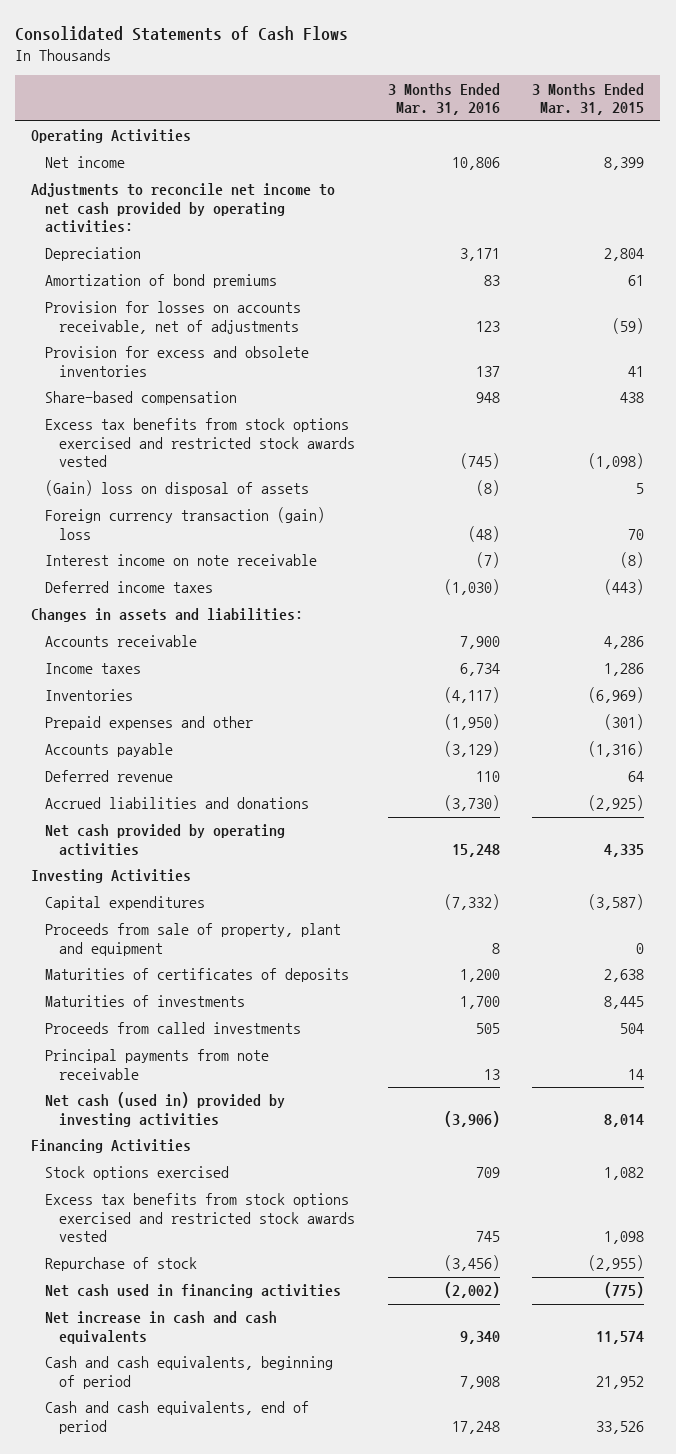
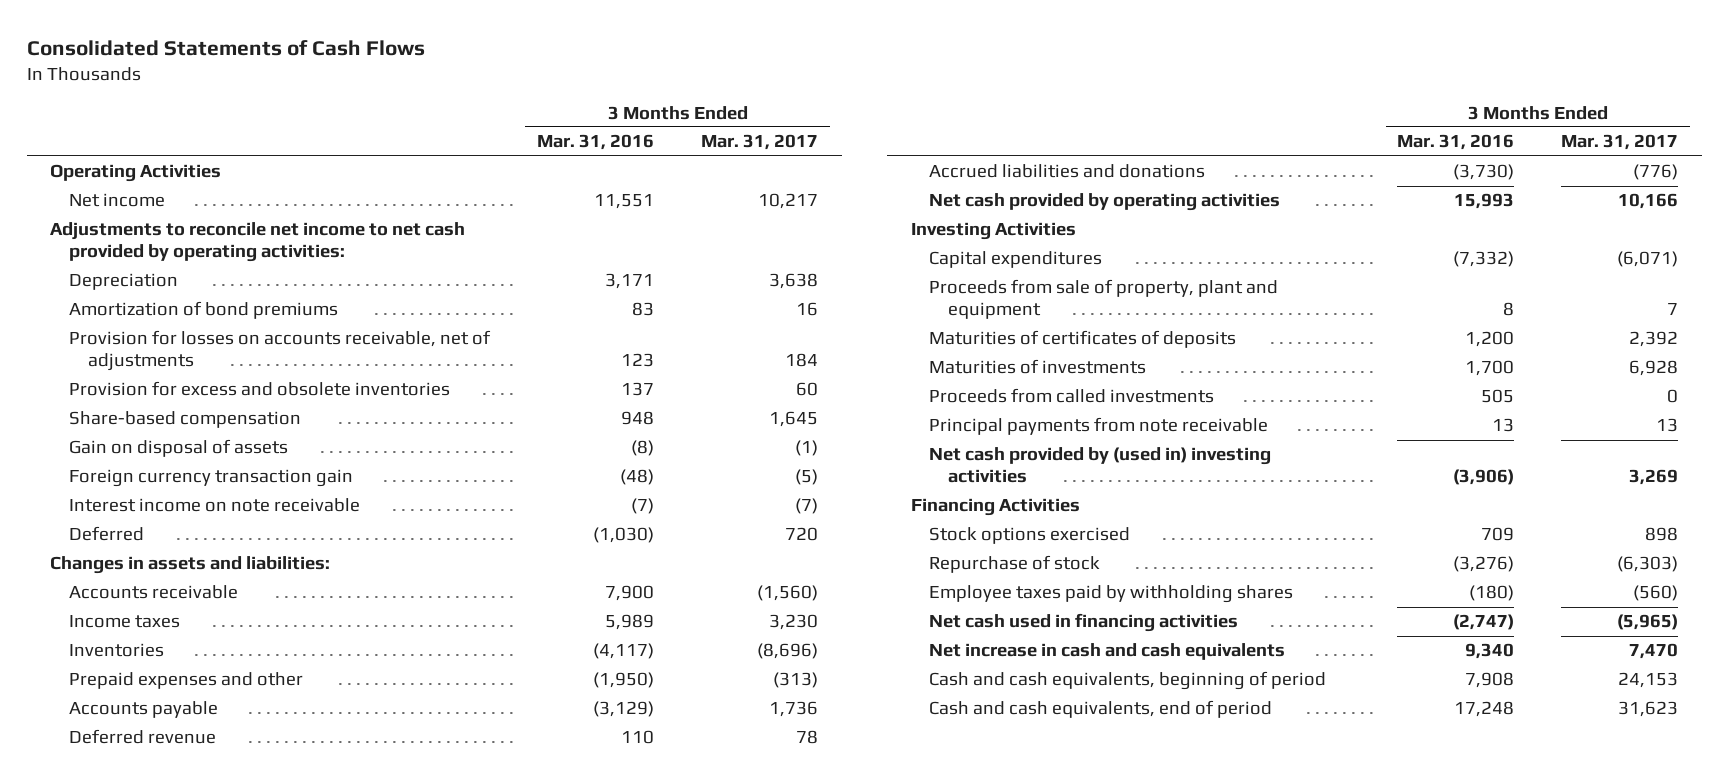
- | 3 Months Ended Mar. 31, 2016 | 3 Months Ended Mar. 31, 2015
+ | 3 Months Ended Mar. 31, 2016 | 3 Months Ended Mar. 31, 2017
- Net income | 10,806 | 8,399
+ Net income | 11,551 | 10,217
- Excess tax benefits from stock options exercised and restricted stock awards vested | (745) | (1,098)
- (Gain) loss on disposal of assets | (8) | 5
- Foreign currency transaction (gain) loss | (48) | 70
+ Gain on disposal of assets | (8) | (1)
+ Foreign currency transaction gain | (48) | (5)
- Deferred income taxes | (1,030) | (443)
+ Deferred | (1,030) | 720
- Income taxes | 6,734 | 1,286
+ Income taxes | 5,989 | 3,230
- Net cash provided by operating activities | 15,248 | 4,335
+ Net cash provided by operating activities | 15,993 | 10,166
- Net cash (used in) provided by investing activities | (3,906) | 8,014
+ Net cash provided by (used in) investing activities | (3,906) | 3,269
- Excess tax benefits from stock options exercised and restricted stock awards vested | 745 | 1,098
- Repurchase of stock | (3,456) | (2,955)
- Net cash used in financing activities | (2,002) | (775)
+ Repurchase of stock | (3,276) | (6,303)
+ Employee taxes paid by withholding shares | (180) | (560)
+ Net cash used in financing activities | (2,747) | (5,965)

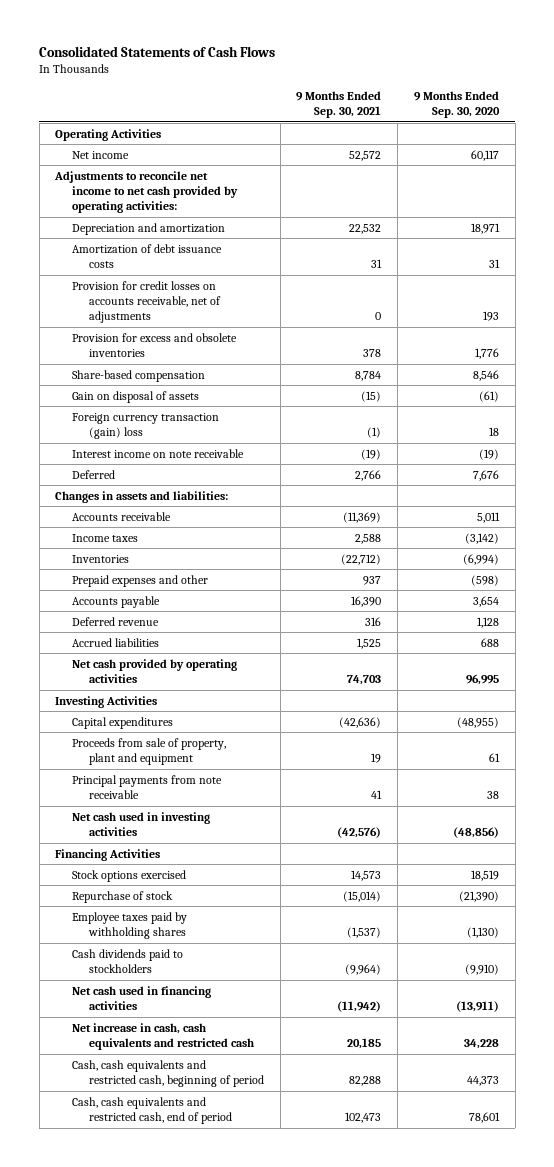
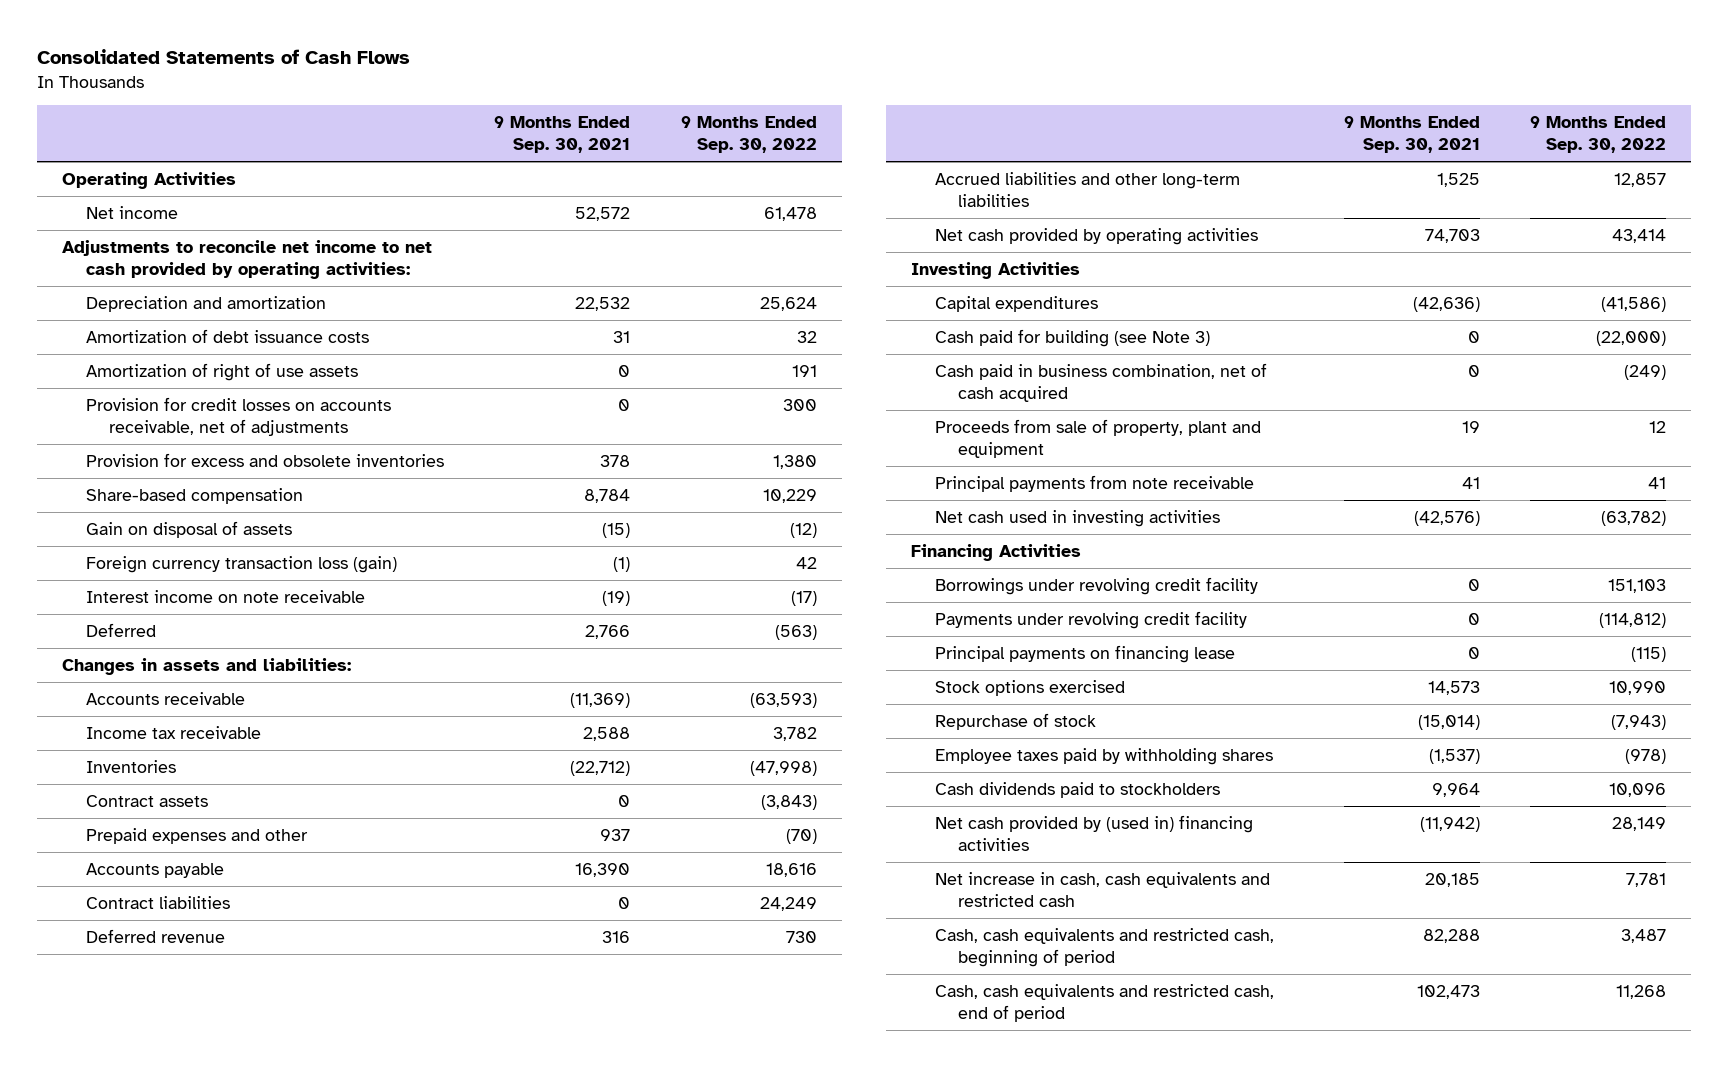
- | 9 Months Ended Sep. 30, 2021 | 9 Months Ended Sep. 30, 2020
+ | 9 Months Ended Sep. 30, 2021 | 9 Months Ended Sep. 30, 2022
+ Amortization of right of use assets | 0 | 191
- Foreign currency transaction (gain) loss | (1) | 18
+ Foreign currency transaction loss (gain) | (1) | 42
- Income taxes | 2,588 | (3,142)
+ Income tax receivable | 2,588 | 3,782
+ Contract assets | 0 | (3,843)
+ Contract liabilities | 0 | 24,249
- Accrued liabilities | 1,525 | 688
+ Accrued liabilities and other long-term liabilities | 1,525 | 12,857
+ Cash paid for building (see Note 3) | 0 | (22,000)
+ Cash paid in business combination, net of cash acquired | 0 | (249)
+ Borrowings under revolving credit facility | 0 | 151,103
+ Payments under revolving credit facility | 0 | (114,812)
+ Principal payments on financing lease | 0 | (115)
- Cash dividends paid to stockholders | (9,964) | (9,910)
- Net cash used in financing activities | (11,942) | (13,911)
+ Cash dividends paid to stockholders | 9,964 | 10,096
+ Net cash provided by (used in) financing activities | (11,942) | 28,149

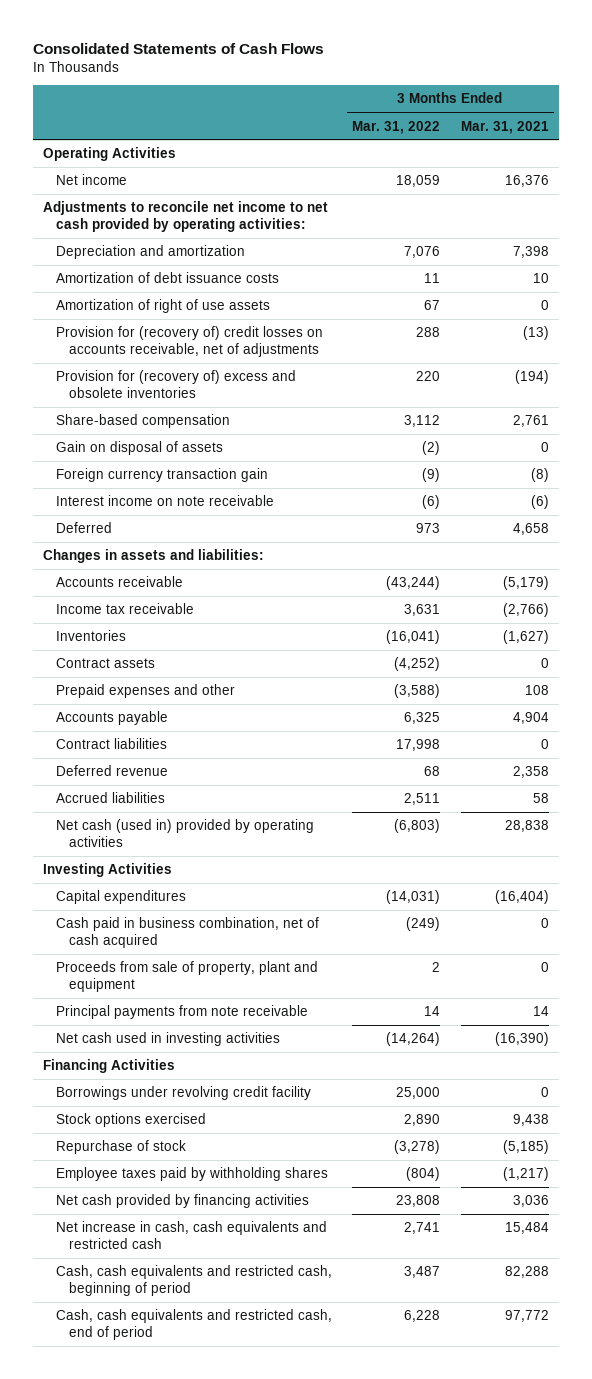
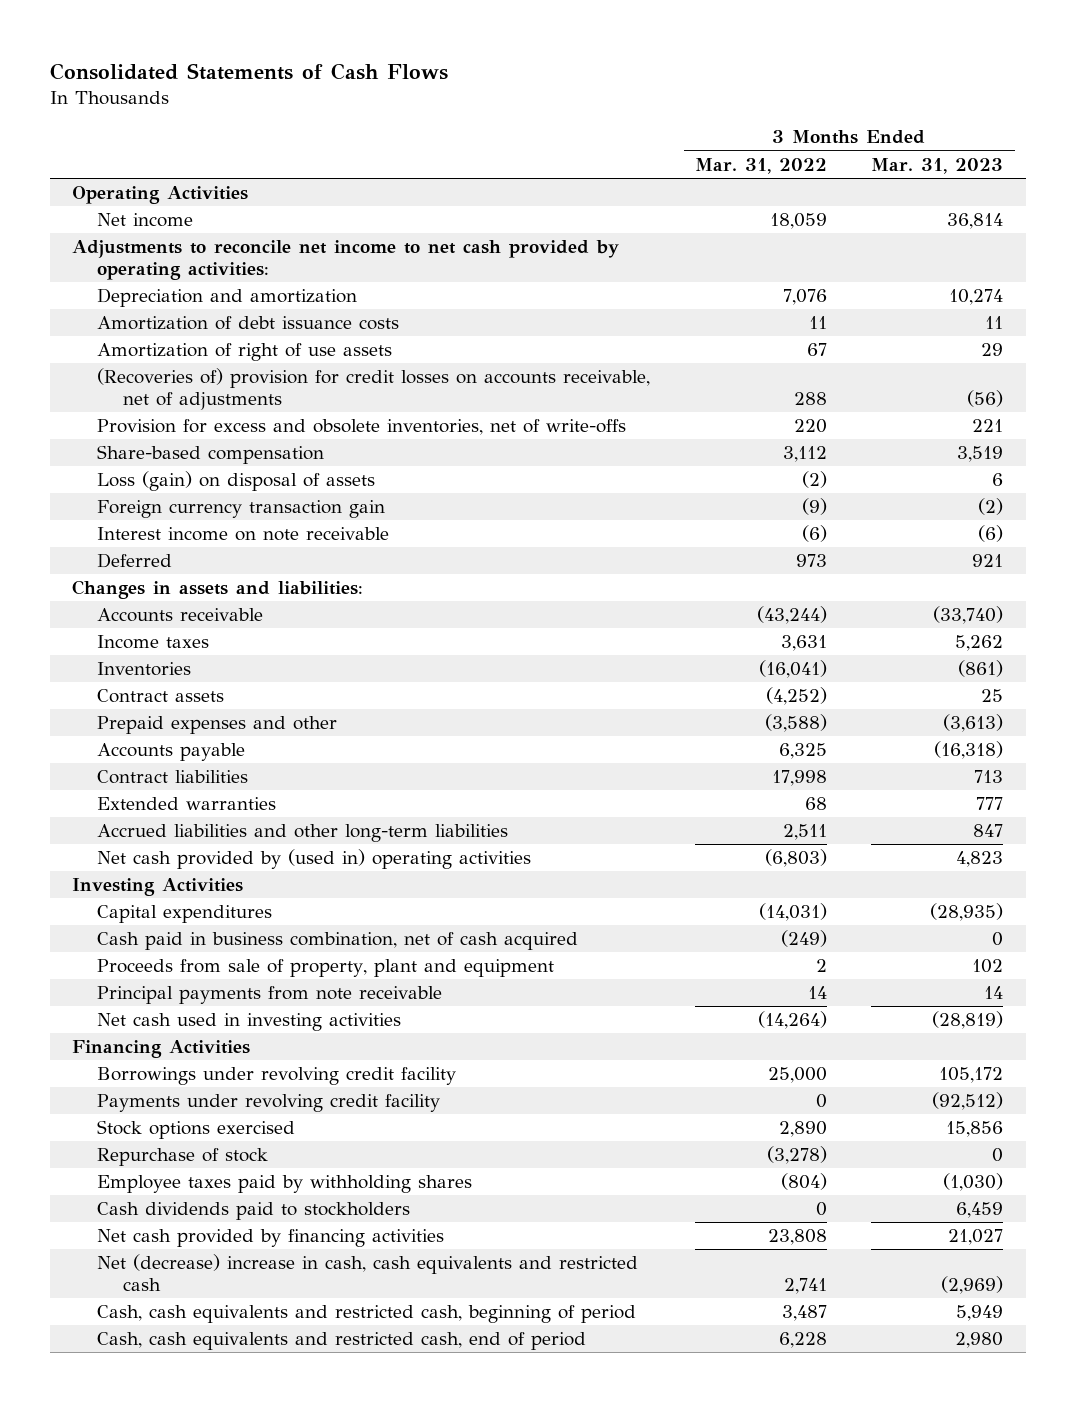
- | 3 Months Ended Mar. 31, 2022 | 3 Months Ended Mar. 31, 2021
+ | 3 Months Ended Mar. 31, 2022 | 3 Months Ended Mar. 31, 2023
- Provision for (recovery of) credit losses on accounts receivable, net of adjustments | 288 | (13)
- Provision for (recovery of) excess and obsolete inventories | 220 | (194)
+ (Recoveries of) provision for credit losses on accounts receivable, net of adjustments | 288 | (56)
+ Provision for excess and obsolete inventories, net of write-offs | 220 | 221
- Gain on disposal of assets | (2) | 0
+ Loss (gain) on disposal of assets | (2) | 6
- Income tax receivable | 3,631 | (2,766)
+ Income taxes | 3,631 | 5,262
- Deferred revenue | 68 | 2,358
- Accrued liabilities | 2,511 | 58
- Net cash (used in) provided by operating activities | (6,803) | 28,838
+ Extended warranties | 68 | 777
+ Accrued liabilities and other long-term liabilities | 2,511 | 847
+ Net cash provided by (used in) operating activities | (6,803) | 4,823
+ Payments under revolving credit facility | 0 | (92,512)
+ Cash dividends paid to stockholders | 0 | 6,459
- Net increase in cash, cash equivalents and restricted cash | 2,741 | 15,484
+ Net (decrease) increase in cash, cash equivalents and restricted cash | 2,741 | (2,969)

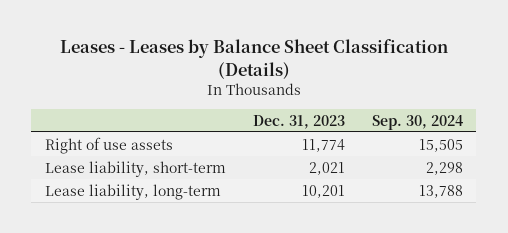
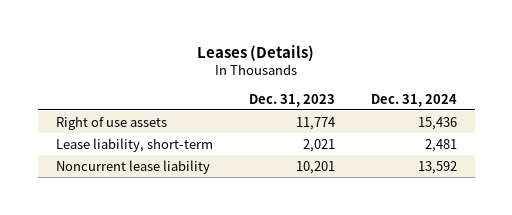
- Leases - Leases by Balance Sheet Classification (Details)
+ Leases (Details)
- | Dec. 31, 2023 | Sep. 30, 2024
+ | Dec. 31, 2023 | Dec. 31, 2024
- Lease liability, long-term | 10,201 | 13,788
+ Noncurrent lease liability | 10,201 | 13,592

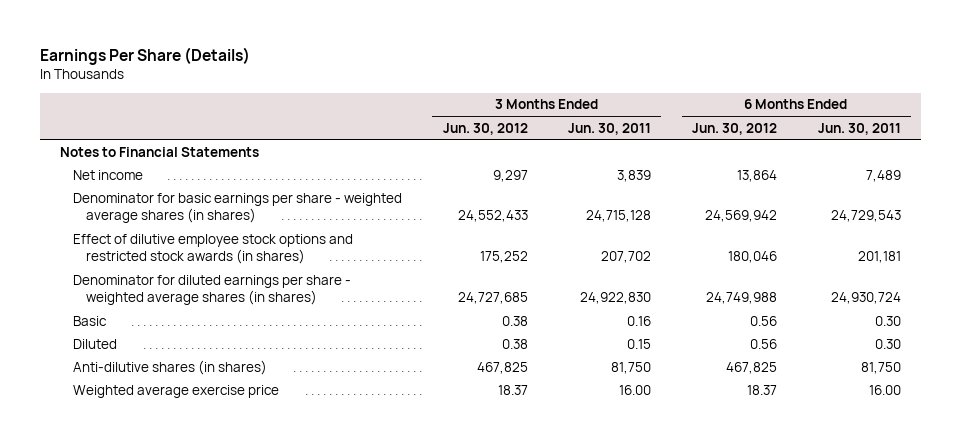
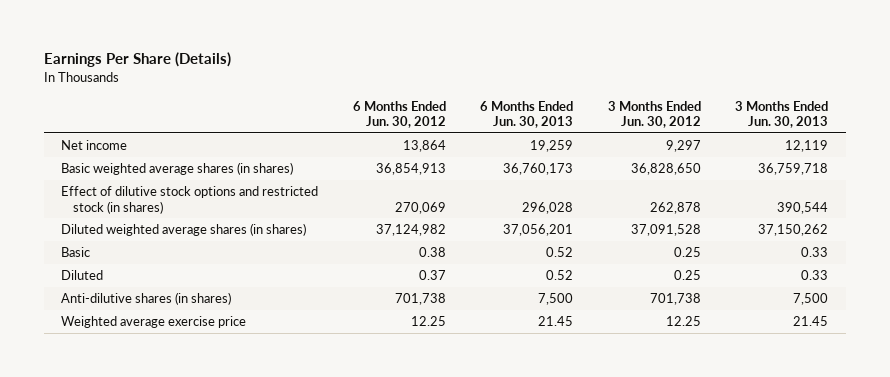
- | 3 Months Ended Jun. 30, 2012 | 3 Months Ended Jun. 30, 2011 | 6 Months Ended Jun. 30, 2012 | 6 Months Ended Jun. 30, 2011
+ | 6 Months Ended Jun. 30, 2012 | 6 Months Ended Jun. 30, 2013 | 3 Months Ended Jun. 30, 2012 | 3 Months Ended Jun. 30, 2013
- Notes to Financial Statements
- Denominator for basic earnings per share - weighted average shares (in shares) | 24,552,433 | 24,715,128 | 24,569,942 | 24,729,543
- Effect of dilutive employee stock options and restricted stock awards (in shares) | 175,252 | 207,702 | 180,046 | 201,181
- Denominator for diluted earnings per share - weighted average shares (in shares) | 24,727,685 | 24,922,830 | 24,749,988 | 24,930,724
- Basic | 0.38 | 0.16 | 0.56 | 0.30
- Diluted | 0.38 | 0.15 | 0.56 | 0.30
- Anti-dilutive shares (in shares) | 467,825 | 81,750 | 467,825 | 81,750
- Weighted average exercise price | 18.37 | 16.00 | 18.37 | 16.00
+ Basic weighted average shares (in shares) | 36,854,913 | 36,760,173 | 36,828,650 | 36,759,718
+ Effect of dilutive stock options and restricted stock (in shares) | 270,069 | 296,028 | 262,878 | 390,544
+ Diluted weighted average shares (in shares) | 37,124,982 | 37,056,201 | 37,091,528 | 37,150,262
+ Basic | 0.38 | 0.52 | 0.25 | 0.33
+ Diluted | 0.37 | 0.52 | 0.25 | 0.33
+ Anti-dilutive shares (in shares) | 701,738 | 7,500 | 701,738 | 7,500
+ Weighted average exercise price | 12.25 | 21.45 | 12.25 | 21.45

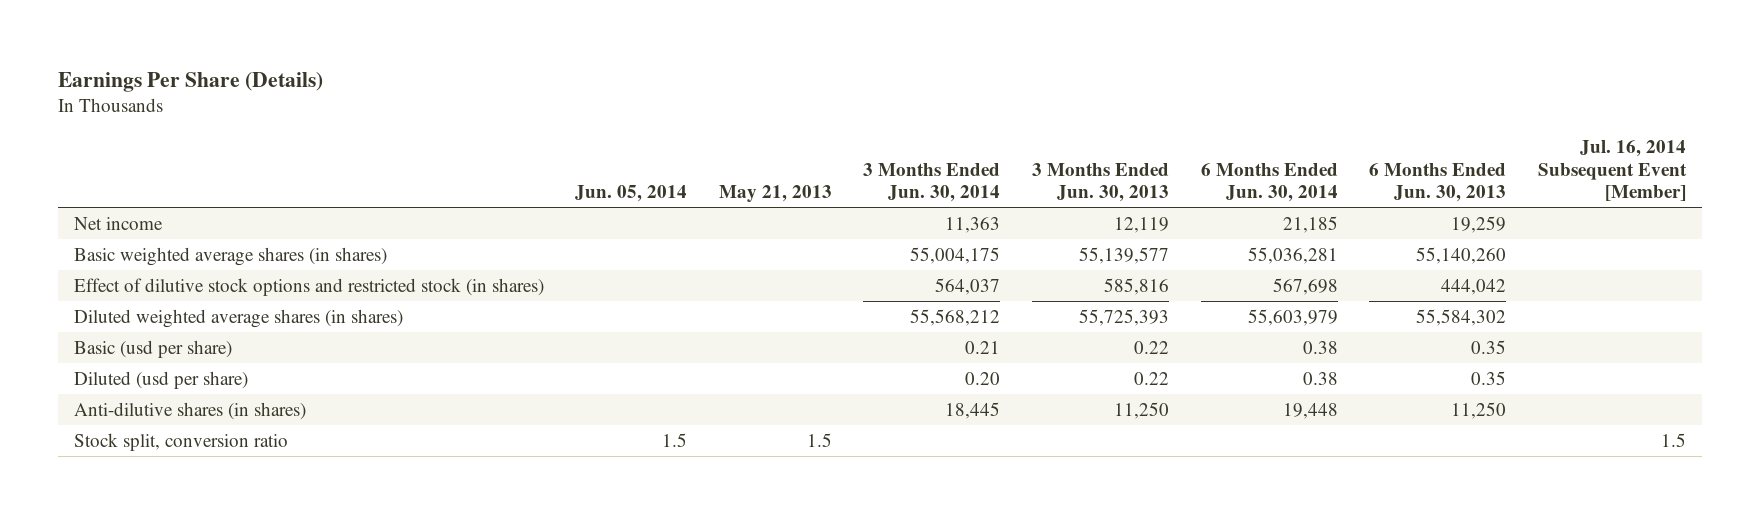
- | 6 Months Ended Jun. 30, 2012 | 6 Months Ended Jun. 30, 2013 | 3 Months Ended Jun. 30, 2012 | 3 Months Ended Jun. 30, 2013
+ | Jun. 05, 2014 | May 21, 2013 | 3 Months Ended Jun. 30, 2014 | 3 Months Ended Jun. 30, 2013 | 6 Months Ended Jun. 30, 2014 | 6 Months Ended Jun. 30, 2013 | Jul. 16, 2014 Subsequent Event [Member]
- Basic weighted average shares (in shares) | 36,854,913 | 36,760,173 | 36,828,650 | 36,759,718
- Effect of dilutive stock options and restricted stock (in shares) | 270,069 | 296,028 | 262,878 | 390,544
- Diluted weighted average shares (in shares) | 37,124,982 | 37,056,201 | 37,091,528 | 37,150,262
- Basic | 0.38 | 0.52 | 0.25 | 0.33
- Diluted | 0.37 | 0.52 | 0.25 | 0.33
- Anti-dilutive shares (in shares) | 701,738 | 7,500 | 701,738 | 7,500
- Weighted average exercise price | 12.25 | 21.45 | 12.25 | 21.45
+ Basic weighted average shares (in shares) | | | 55,004,175 | 55,139,577 | 55,036,281 | 55,140,260 |
+ Effect of dilutive stock options and restricted stock (in shares) | | | 564,037 | 585,816 | 567,698 | 444,042 |
+ Diluted weighted average shares (in shares) | | | 55,568,212 | 55,725,393 | 55,603,979 | 55,584,302 |
+ Basic (usd per share) | | | 0.21 | 0.22 | 0.38 | 0.35 |
+ Diluted (usd per share) | | | 0.20 | 0.22 | 0.38 | 0.35 |
+ Anti-dilutive shares (in shares) | | | 18,445 | 11,250 | 19,448 | 11,250 |
+ Stock split, conversion ratio | 1.5 | 1.5 | | | | | 1.5

